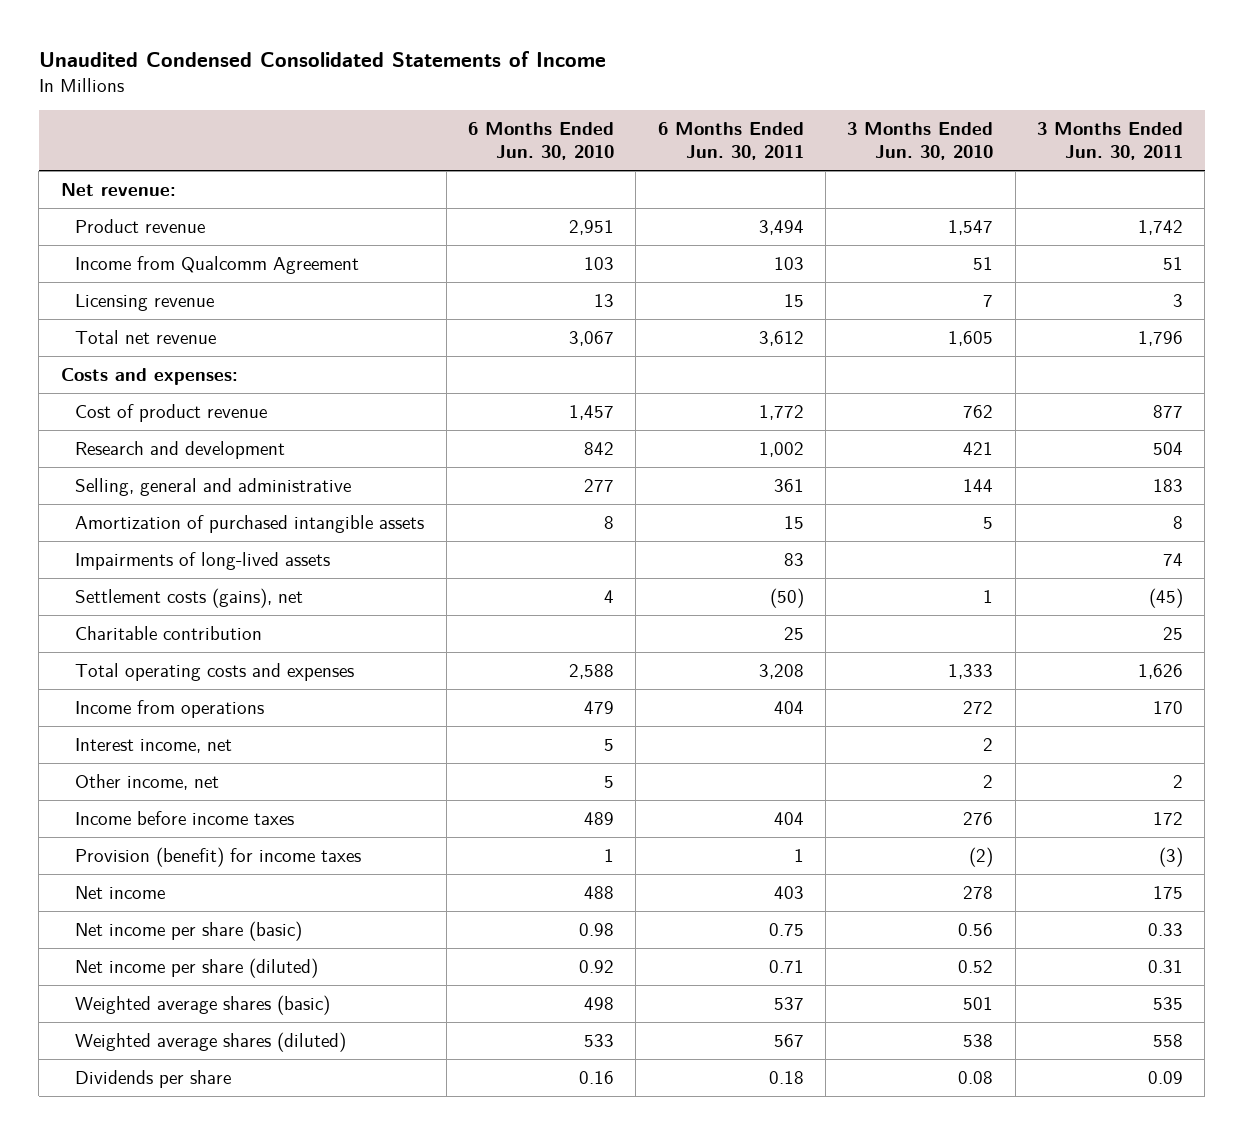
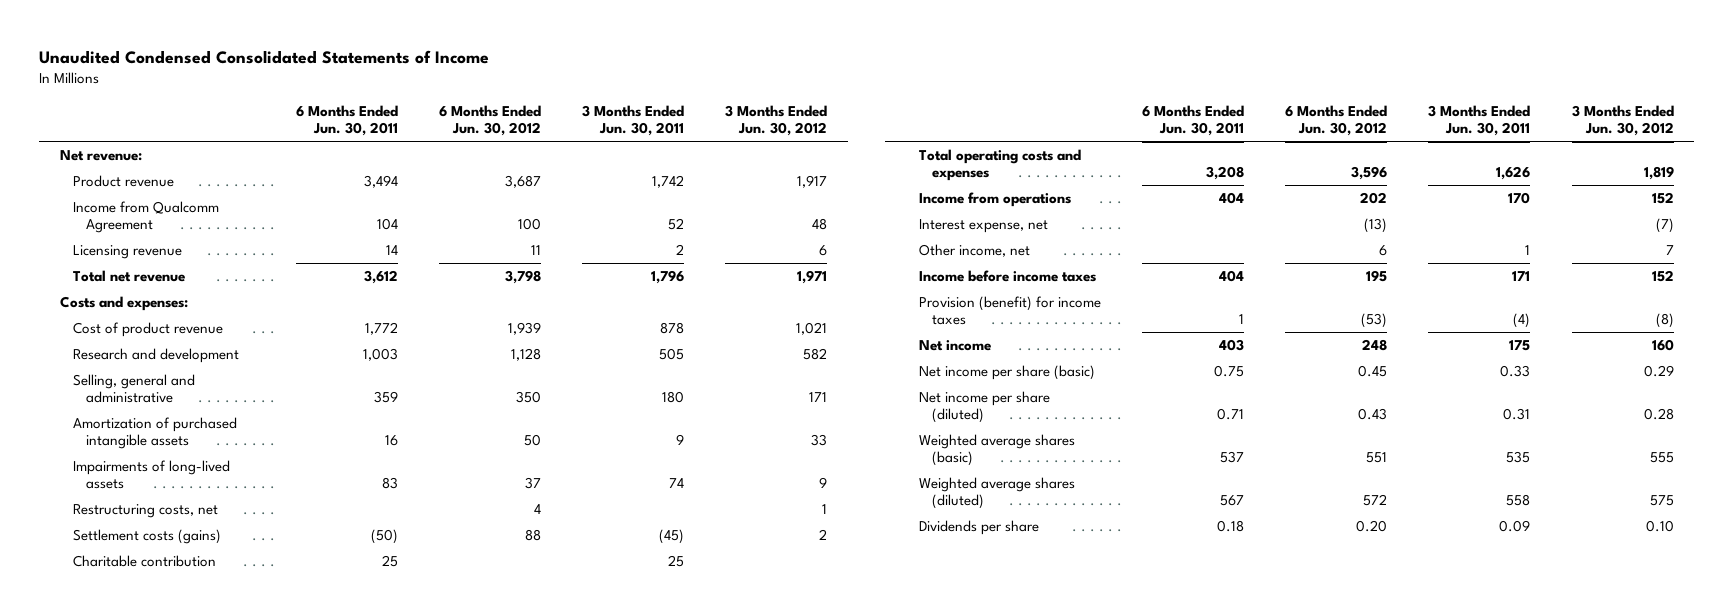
- | 6 Months Ended Jun. 30, 2010 | 6 Months Ended Jun. 30, 2011 | 3 Months Ended Jun. 30, 2010 | 3 Months Ended Jun. 30, 2011
+ | 6 Months Ended Jun. 30, 2011 | 6 Months Ended Jun. 30, 2012 | 3 Months Ended Jun. 30, 2011 | 3 Months Ended Jun. 30, 2012
- Income from Qualcomm Agreement | 103 | 103 | 51 | 51
- Licensing revenue | 13 | 15 | 7 | 3
+ Income from Qualcomm Agreement | 104 | 100 | 52 | 48
+ Licensing revenue | 14 | 11 | 2 | 6
- Cost of product revenue | 1,457 | 1,772 | 762 | 877
- Research and development | 842 | 1,002 | 421 | 504
- Selling, general and administrative | 277 | 361 | 144 | 183
- Amortization of purchased intangible assets | 8 | 15 | 5 | 8
+ Cost of product revenue | 1,772 | 1,939 | 878 | 1,021
+ Research and development | 1,003 | 1,128 | 505 | 582
+ Selling, general and administrative | 359 | 350 | 180 | 171
+ Amortization of purchased intangible assets | 16 | 50 | 9 | 33
- Settlement costs (gains), net | 4 | (50) | 1 | (45)
+ Restructuring costs, net | | 4 | | 1
+ Settlement costs (gains) | (50) | 88 | (45) | 2
- Interest income, net | 5 | | 2 |
- Other income, net | 5 | | 2 | 2
- Income before income taxes | 489 | 404 | 276 | 172
- Provision (benefit) for income taxes | 1 | 1 | (2) | (3)
+ Interest expense, net | | (13) | | (7)
+ Other income, net | | 6 | 1 | 7
+ Income before income taxes | 404 | 195 | 171 | 152
+ Provision (benefit) for income taxes | 1 | (53) | (4) | (8)

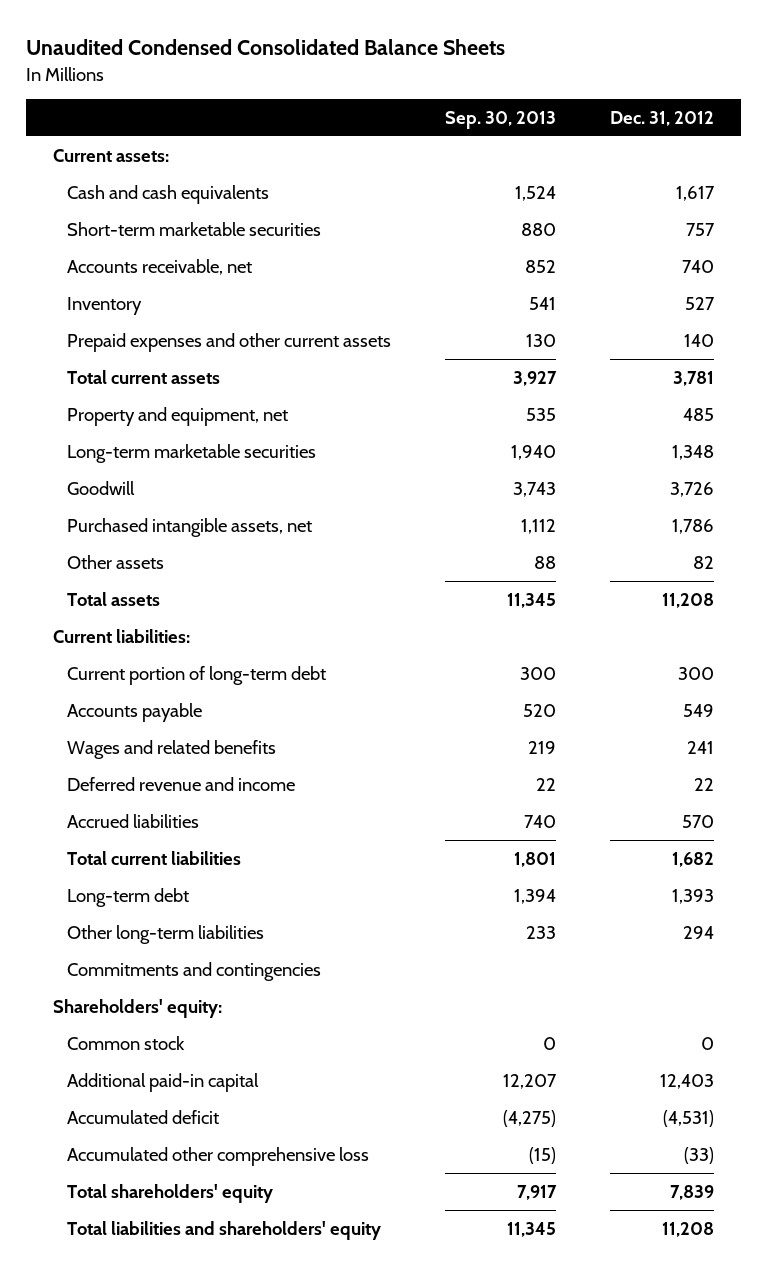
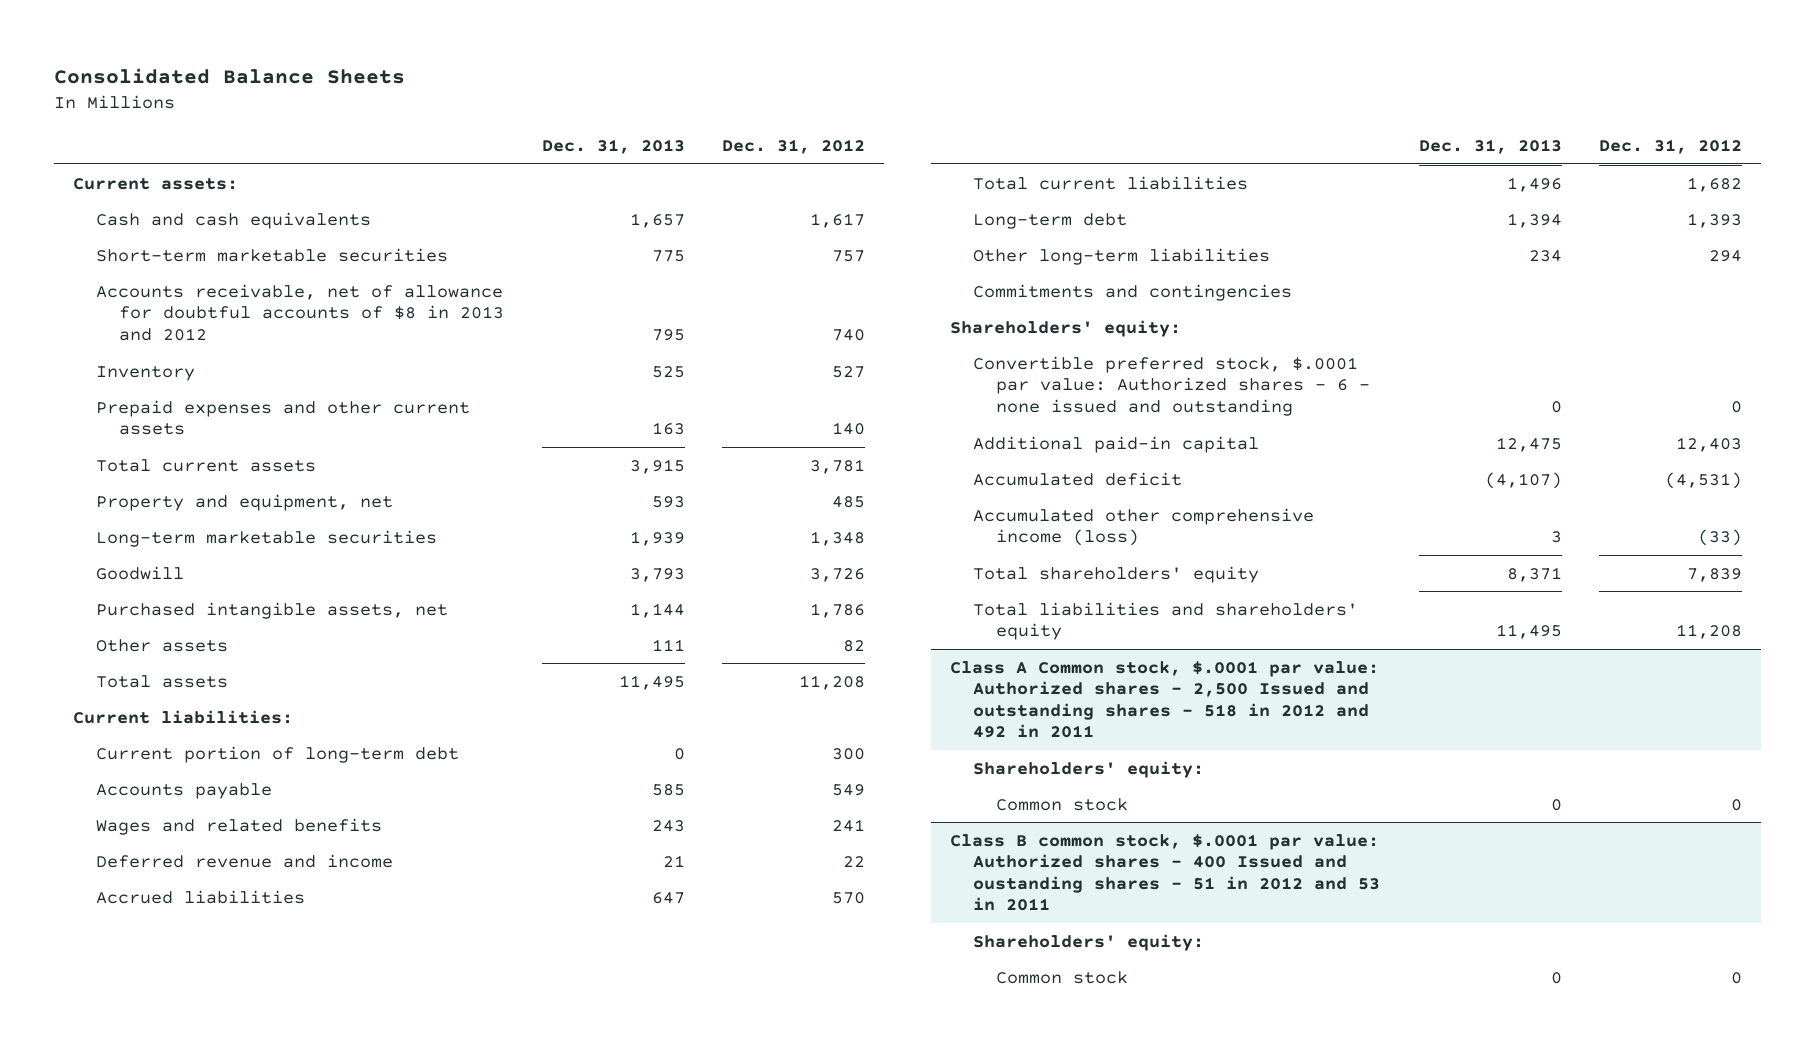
- Unaudited Condensed Consolidated Balance Sheets
+ Consolidated Balance Sheets
- | Sep. 30, 2013 | Dec. 31, 2012
+ | Dec. 31, 2013 | Dec. 31, 2012
- Accounts receivable, net | 852 | 740
+ Accounts receivable, net of allowance for doubtful accounts of $8 in 2013 and 2012 | 795 | 740
- Common stock | 0 | 0
+ Convertible preferred stock, $.0001 par value: Authorized shares - 6 - none issued and outstanding | 0 | 0
- Accumulated other comprehensive loss | (15) | (33)
+ Accumulated other comprehensive income (loss) | 3 | (33)
+ Class A Common stock, $.0001 par value: Authorized shares - 2,500 Issued and outstanding shares - 518 in 2012 and 492 in 2011
+ Shareholders' equity:
+ Common stock | 0 | 0
+ Class B common stock, $.0001 par value: Authorized shares - 400 Issued and oustanding shares - 51 in 2012 and 53 in 2011
+ Shareholders' equity:
+ Common stock | 0 | 0

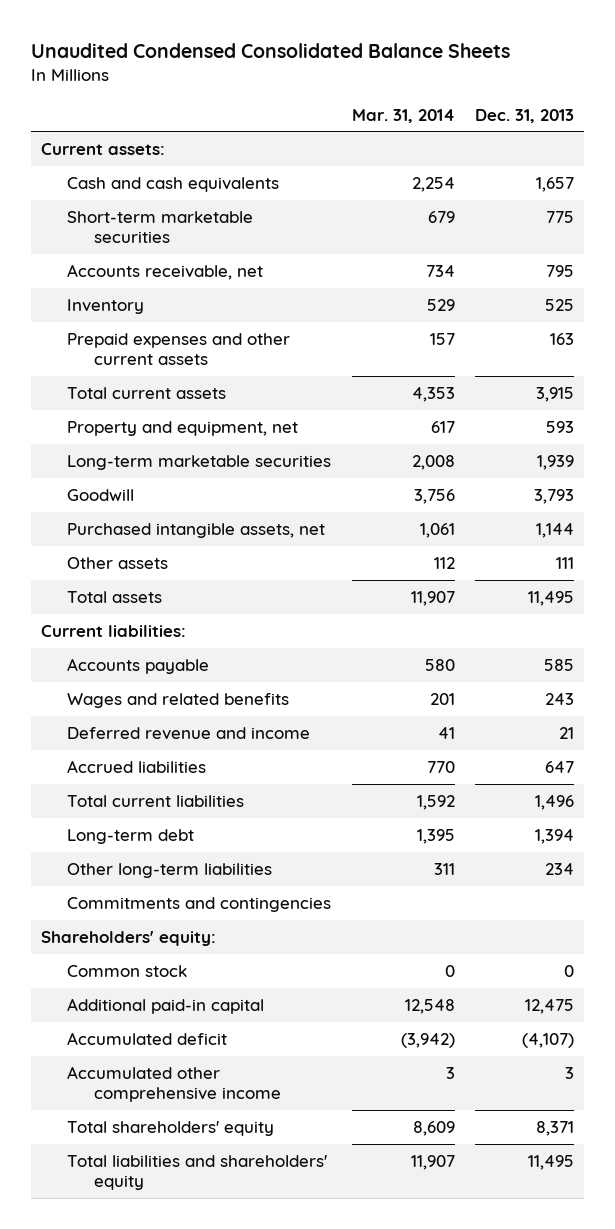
- Consolidated Balance Sheets
+ Unaudited Condensed Consolidated Balance Sheets
- | Dec. 31, 2013 | Dec. 31, 2012
+ | Mar. 31, 2014 | Dec. 31, 2013
- Accounts receivable, net of allowance for doubtful accounts of $8 in 2013 and 2012 | 795 | 740
+ Accounts receivable, net | 734 | 795
- Current portion of long-term debt | 0 | 300
- Convertible preferred stock, $.0001 par value: Authorized shares - 6 - none issued and outstanding | 0 | 0
+ Common stock | 0 | 0
- Accumulated other comprehensive income (loss) | 3 | (33)
+ Accumulated other comprehensive income | 3 | 3
- Class A Common stock, $.0001 par value: Authorized shares - 2,500 Issued and outstanding shares - 518 in 2012 and 492 in 2011
- Shareholders' equity:
- Common stock | 0 | 0
- Class B common stock, $.0001 par value: Authorized shares - 400 Issued and oustanding shares - 51 in 2012 and 53 in 2011
- Shareholders' equity:
- Common stock | 0 | 0

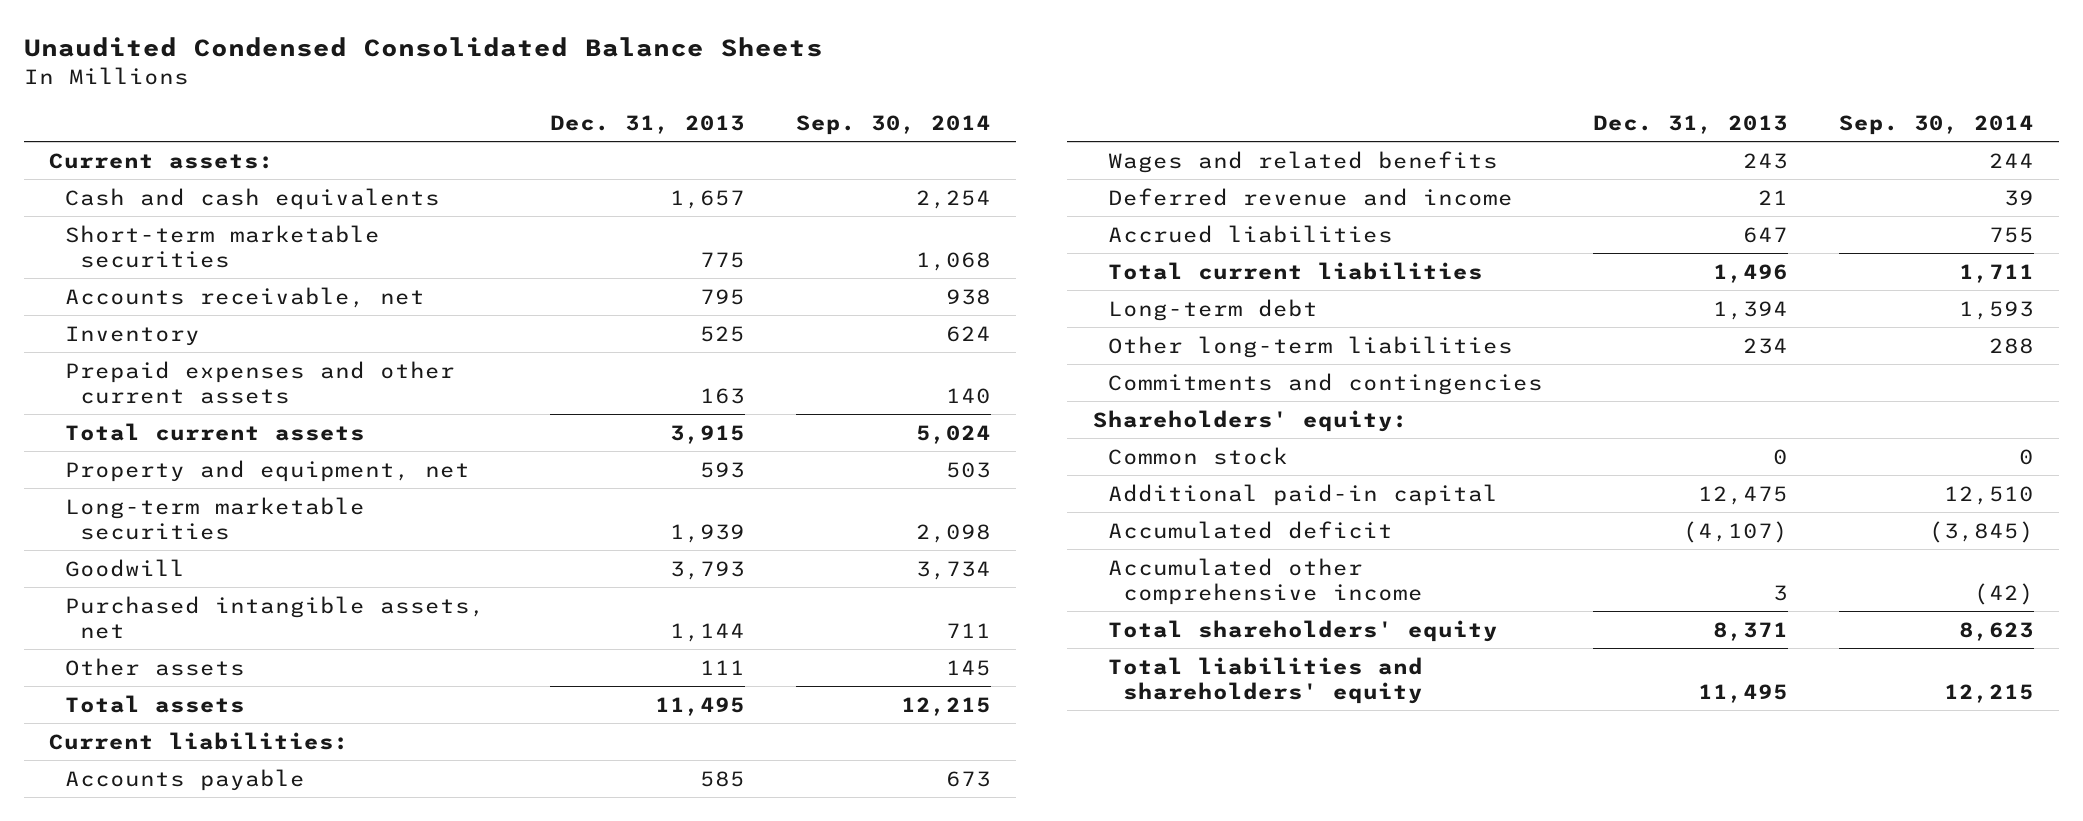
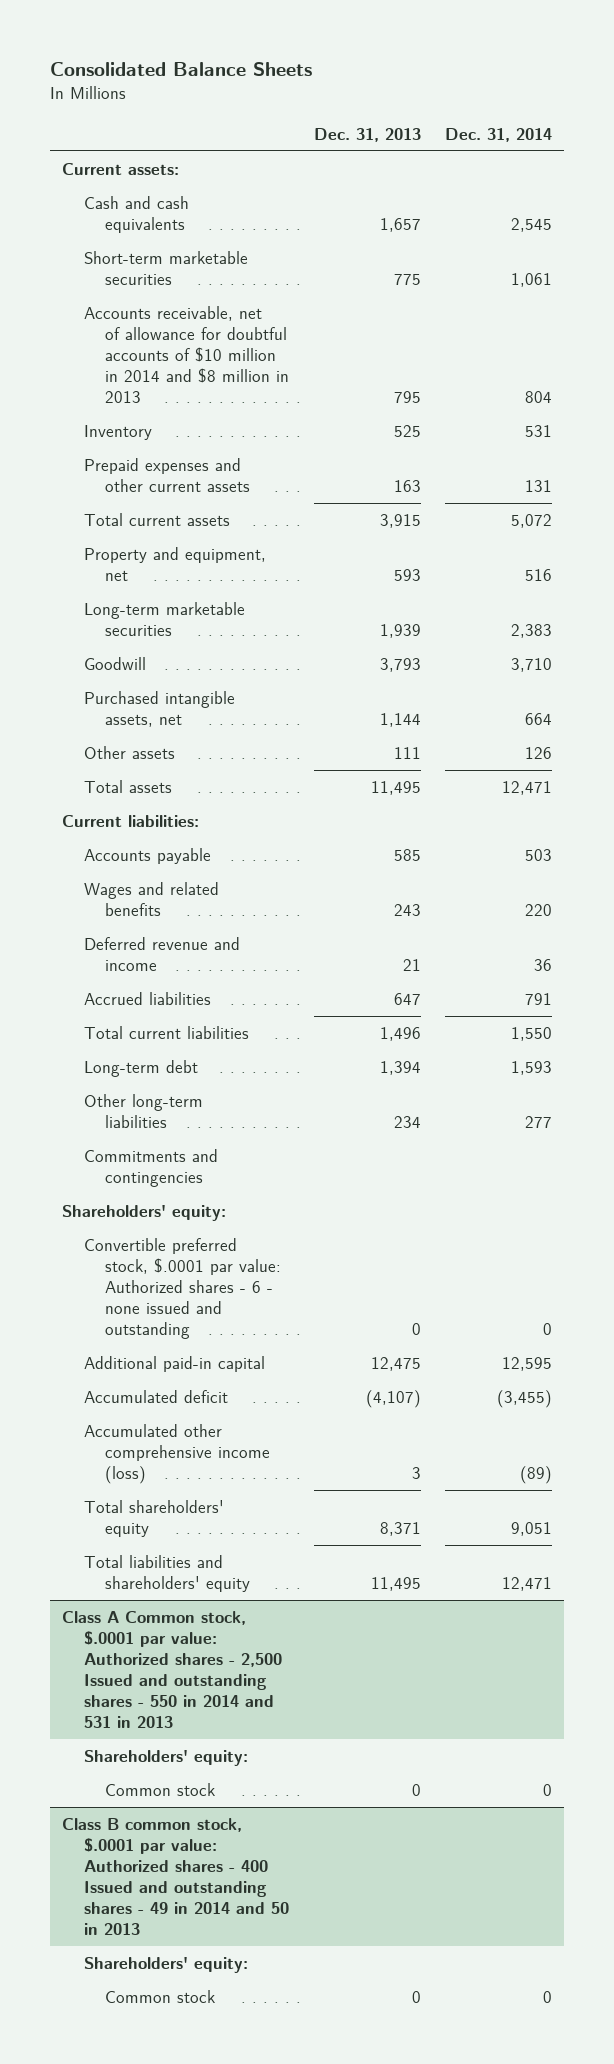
- Unaudited Condensed Consolidated Balance Sheets
+ Consolidated Balance Sheets
- | Dec. 31, 2013 | Sep. 30, 2014
+ | Dec. 31, 2013 | Dec. 31, 2014
- Accounts receivable, net | 795 | 938
+ Accounts receivable, net of allowance for doubtful accounts of $10 million in 2014 and $8 million in 2013 | 795 | 804
- Common stock | 0 | 0
+ Convertible preferred stock, $.0001 par value: Authorized shares - 6 - none issued and outstanding | 0 | 0
- Accumulated other comprehensive income | 3 | (42)
+ Accumulated other comprehensive income (loss) | 3 | (89)
+ Class A Common stock, $.0001 par value: Authorized shares - 2,500 Issued and outstanding shares - 550 in 2014 and 531 in 2013
+ Shareholders' equity:
+ Common stock | 0 | 0
+ Class B common stock, $.0001 par value: Authorized shares - 400 Issued and outstanding shares - 49 in 2014 and 50 in 2013
+ Shareholders' equity:
+ Common stock | 0 | 0

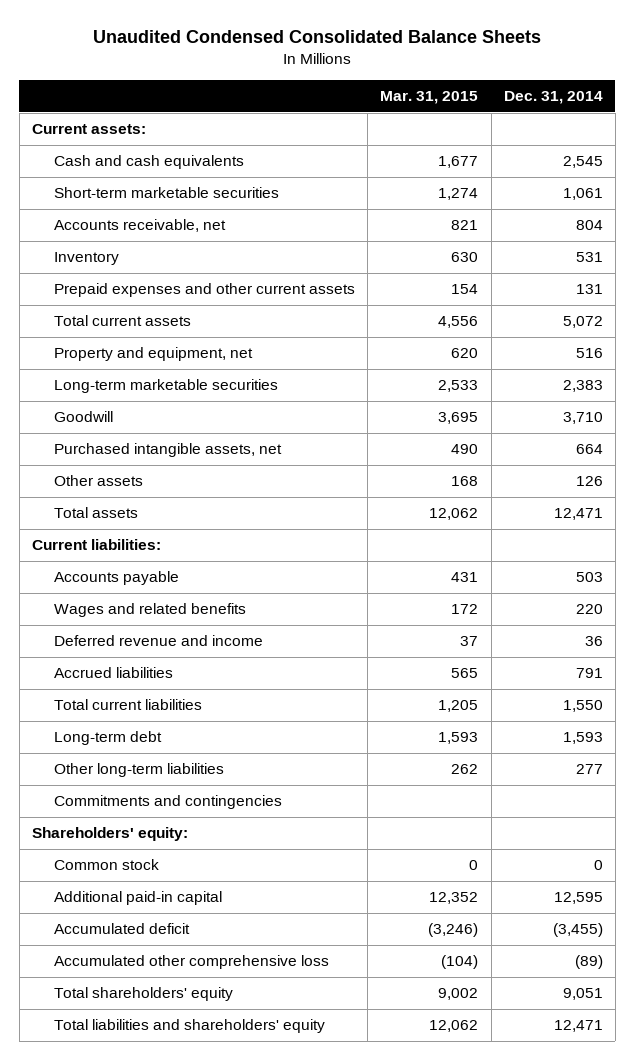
- Consolidated Balance Sheets
+ Unaudited Condensed Consolidated Balance Sheets
- | Dec. 31, 2013 | Dec. 31, 2014
+ | Mar. 31, 2015 | Dec. 31, 2014
- Accounts receivable, net of allowance for doubtful accounts of $10 million in 2014 and $8 million in 2013 | 795 | 804
+ Accounts receivable, net | 821 | 804
- Convertible preferred stock, $.0001 par value: Authorized shares - 6 - none issued and outstanding | 0 | 0
+ Common stock | 0 | 0
- Accumulated other comprehensive income (loss) | 3 | (89)
+ Accumulated other comprehensive loss | (104) | (89)
- Class A Common stock, $.0001 par value: Authorized shares - 2,500 Issued and outstanding shares - 550 in 2014 and 531 in 2013
- Shareholders' equity:
- Common stock | 0 | 0
- Class B common stock, $.0001 par value: Authorized shares - 400 Issued and outstanding shares - 49 in 2014 and 50 in 2013
- Shareholders' equity:
- Common stock | 0 | 0

